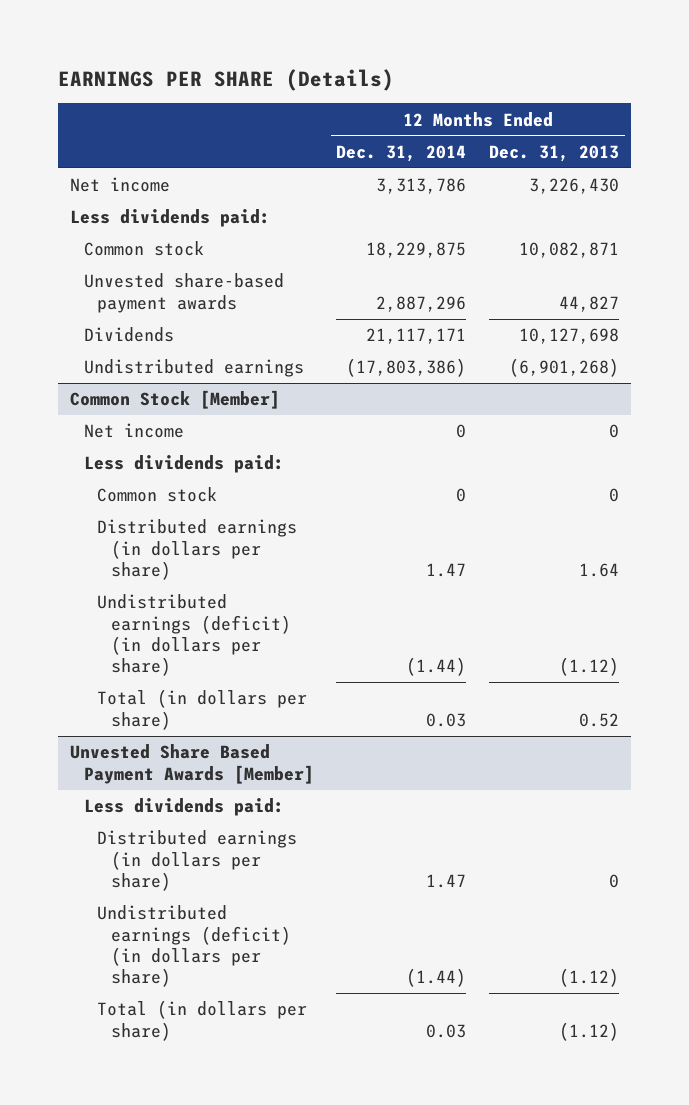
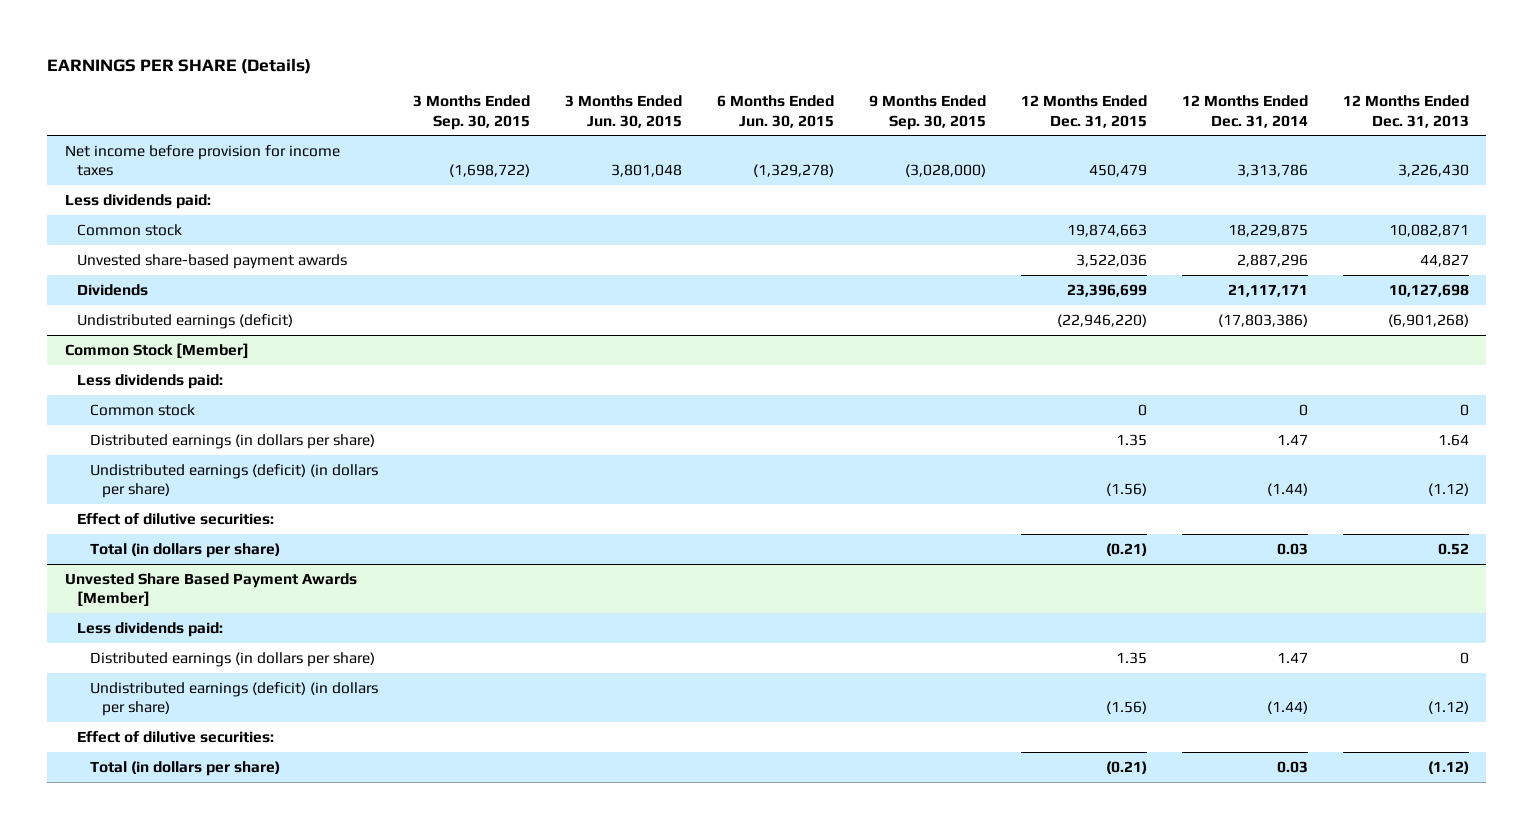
- | 12 Months Ended Dec. 31, 2014 | 12 Months Ended Dec. 31, 2013
+ | 3 Months Ended Sep. 30, 2015 | 3 Months Ended Jun. 30, 2015 | 6 Months Ended Jun. 30, 2015 | 9 Months Ended Sep. 30, 2015 | 12 Months Ended Dec. 31, 2015 | 12 Months Ended Dec. 31, 2014 | 12 Months Ended Dec. 31, 2013
- Net income | 3,313,786 | 3,226,430
+ Net income before provision for income taxes | (1,698,722) | 3,801,048 | (1,329,278) | (3,028,000) | 450,479 | 3,313,786 | 3,226,430
- Undistributed earnings | (17,803,386) | (6,901,268)
+ Undistributed earnings (deficit) | | | | | (22,946,220) | (17,803,386) | (6,901,268)
@ Common Stock [Member]
- Net income | 0 | 0
+ Effect of dilutive securities:
@ Unvested Share Based Payment Awards [Member]
+ Effect of dilutive securities:

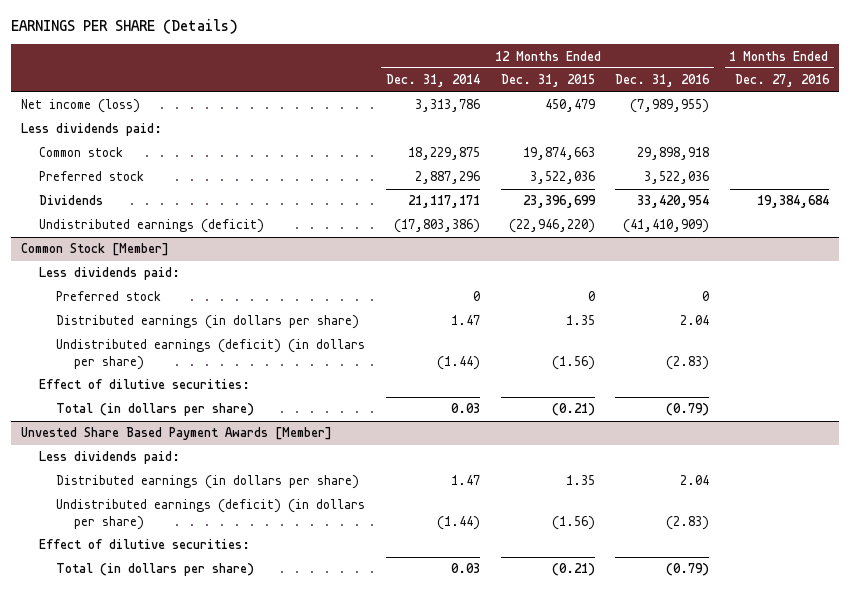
- | 3 Months Ended Sep. 30, 2015 | 3 Months Ended Jun. 30, 2015 | 6 Months Ended Jun. 30, 2015 | 9 Months Ended Sep. 30, 2015 | 12 Months Ended Dec. 31, 2015 | 12 Months Ended Dec. 31, 2014 | 12 Months Ended Dec. 31, 2013
+ | 12 Months Ended Dec. 31, 2014 | 12 Months Ended Dec. 31, 2015 | 12 Months Ended Dec. 31, 2016 | 1 Months Ended Dec. 27, 2016
- Net income before provision for income taxes | (1,698,722) | 3,801,048 | (1,329,278) | (3,028,000) | 450,479 | 3,313,786 | 3,226,430
+ Net income (loss) | 3,313,786 | 450,479 | (7,989,955) |
- Unvested share-based payment awards | | | | | 3,522,036 | 2,887,296 | 44,827
+ Preferred stock | 2,887,296 | 3,522,036 | 3,522,036 |
@ Common Stock [Member]
- Common stock | | | | | 0 | 0 | 0
+ Preferred stock | 0 | 0 | 0 |

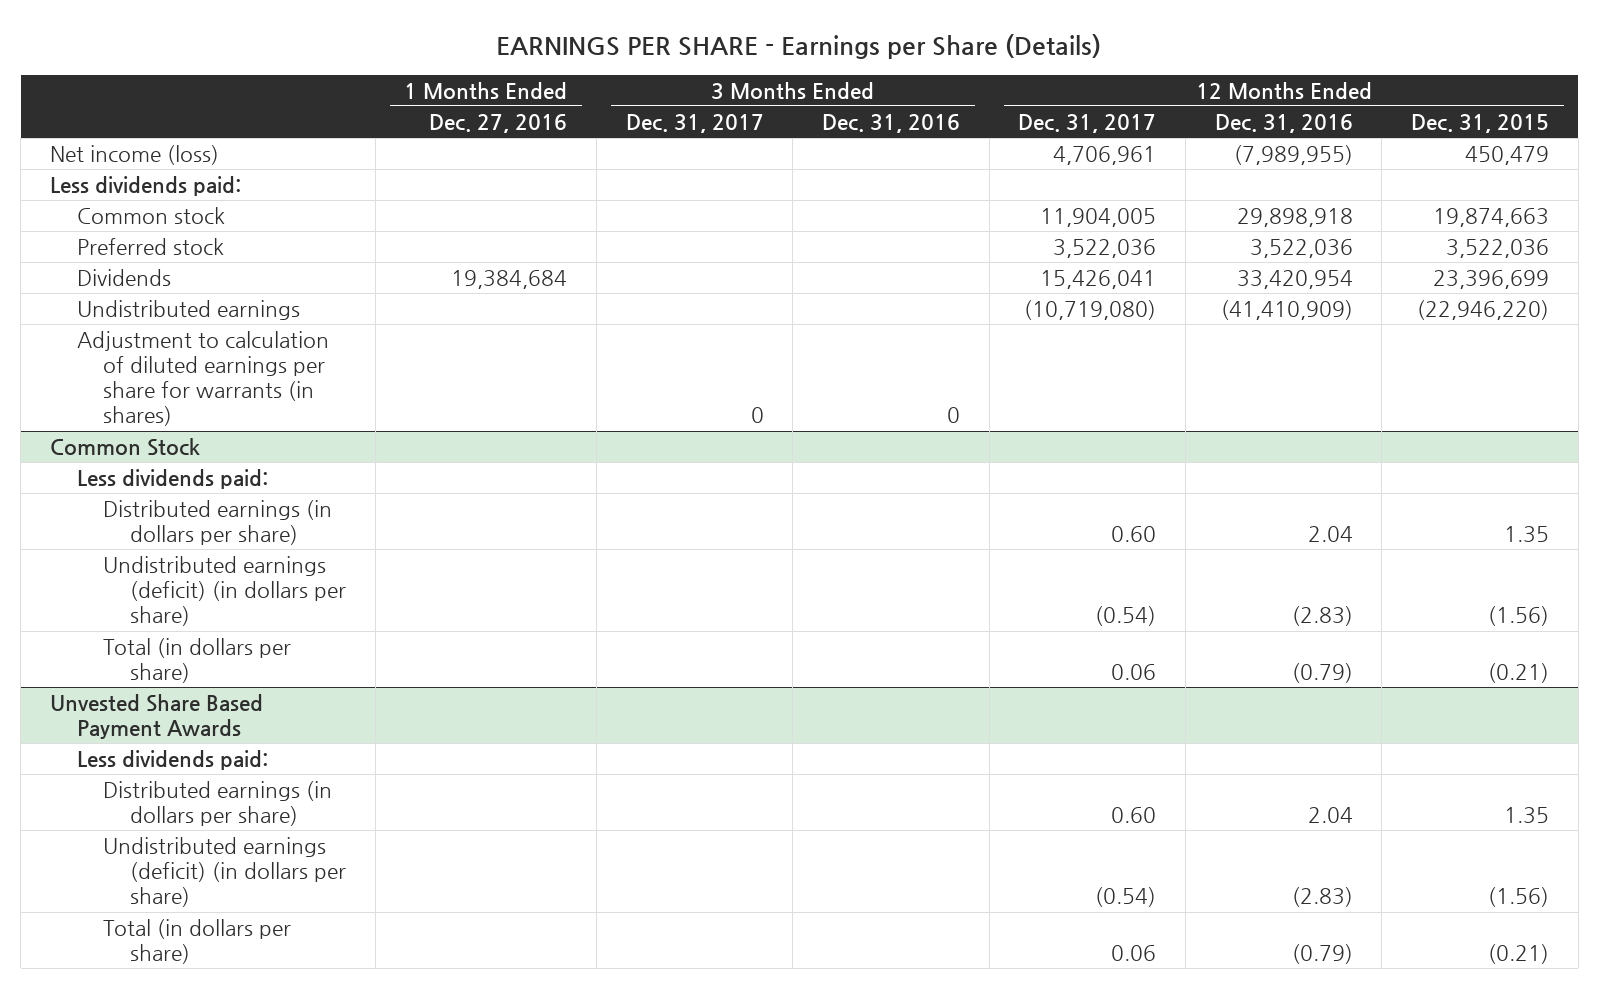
- EARNINGS PER SHARE (Details)
+ EARNINGS PER SHARE - Earnings per Share (Details)
- | 12 Months Ended Dec. 31, 2014 | 12 Months Ended Dec. 31, 2015 | 12 Months Ended Dec. 31, 2016 | 1 Months Ended Dec. 27, 2016
+ | 1 Months Ended Dec. 27, 2016 | 3 Months Ended Dec. 31, 2017 | 3 Months Ended Dec. 31, 2016 | 12 Months Ended Dec. 31, 2017 | 12 Months Ended Dec. 31, 2016 | 12 Months Ended Dec. 31, 2015
- Undistributed earnings (deficit) | (17,803,386) | (22,946,220) | (41,410,909) |
- Common Stock [Member]
+ Undistributed earnings | | | | (10,719,080) | (41,410,909) | (22,946,220)
+ Adjustment to calculation of diluted earnings per share for warrants (in shares) | | 0 | 0 | | |
+ Common Stock
- Preferred stock | 0 | 0 | 0 |
- Effect of dilutive securities:
- Unvested Share Based Payment Awards [Member]
+ Unvested Share Based Payment Awards
- Effect of dilutive securities:

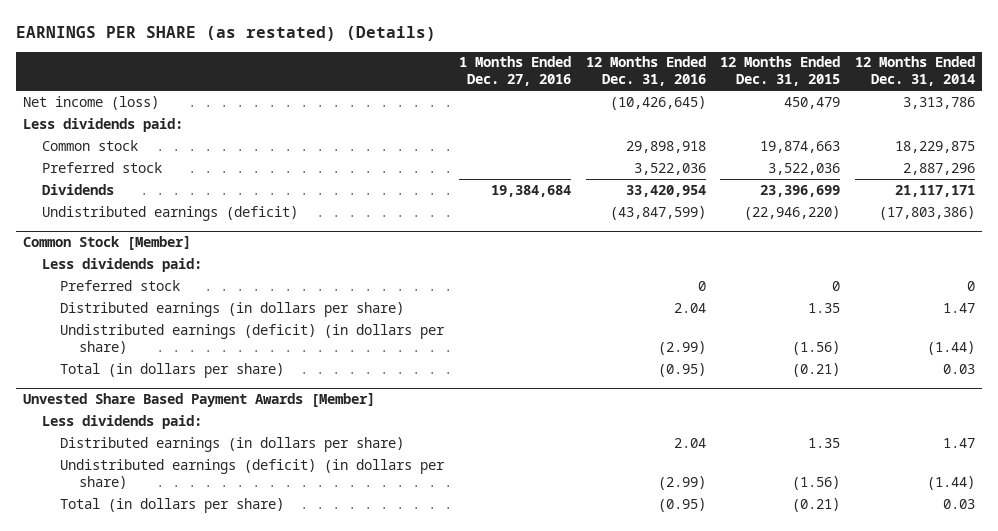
- EARNINGS PER SHARE - Earnings per Share (Details)
+ EARNINGS PER SHARE (as restated) (Details)
- | 1 Months Ended Dec. 27, 2016 | 3 Months Ended Dec. 31, 2017 | 3 Months Ended Dec. 31, 2016 | 12 Months Ended Dec. 31, 2017 | 12 Months Ended Dec. 31, 2016 | 12 Months Ended Dec. 31, 2015
+ | 1 Months Ended Dec. 27, 2016 | 12 Months Ended Dec. 31, 2016 | 12 Months Ended Dec. 31, 2015 | 12 Months Ended Dec. 31, 2014
- Net income (loss) | | | | 4,706,961 | (7,989,955) | 450,479
+ Net income (loss) | | (10,426,645) | 450,479 | 3,313,786
- Undistributed earnings | | | | (10,719,080) | (41,410,909) | (22,946,220)
- Adjustment to calculation of diluted earnings per share for warrants (in shares) | | 0 | 0 | | |
- Common Stock
+ Undistributed earnings (deficit) | | (43,847,599) | (22,946,220) | (17,803,386)
+ Common Stock [Member]
+ Preferred stock | | 0 | 0 | 0
- Undistributed earnings (deficit) (in dollars per share) | | | | (0.54) | (2.83) | (1.56)
- Total (in dollars per share) | | | | 0.06 | (0.79) | (0.21)
- Unvested Share Based Payment Awards
+ Undistributed earnings (deficit) (in dollars per share) | | (2.99) | (1.56) | (1.44)
+ Total (in dollars per share) | | (0.95) | (0.21) | 0.03
+ Unvested Share Based Payment Awards [Member]
- Undistributed earnings (deficit) (in dollars per share) | | | | (0.54) | (2.83) | (1.56)
- Total (in dollars per share) | | | | 0.06 | (0.79) | (0.21)
+ Undistributed earnings (deficit) (in dollars per share) | | (2.99) | (1.56) | (1.44)
+ Total (in dollars per share) | | (0.95) | (0.21) | 0.03

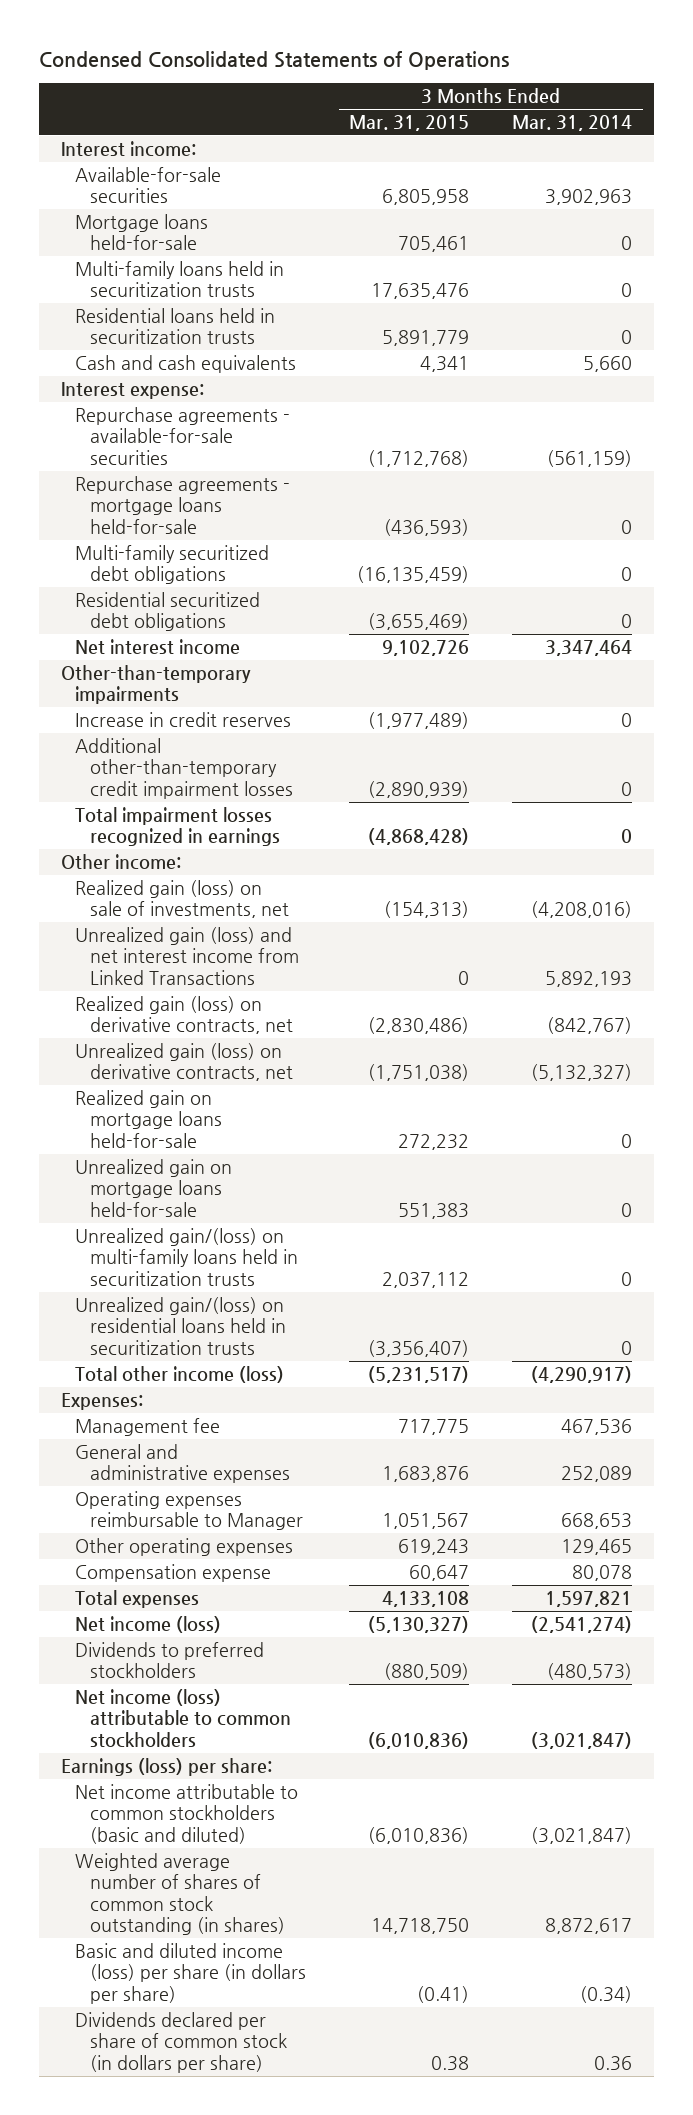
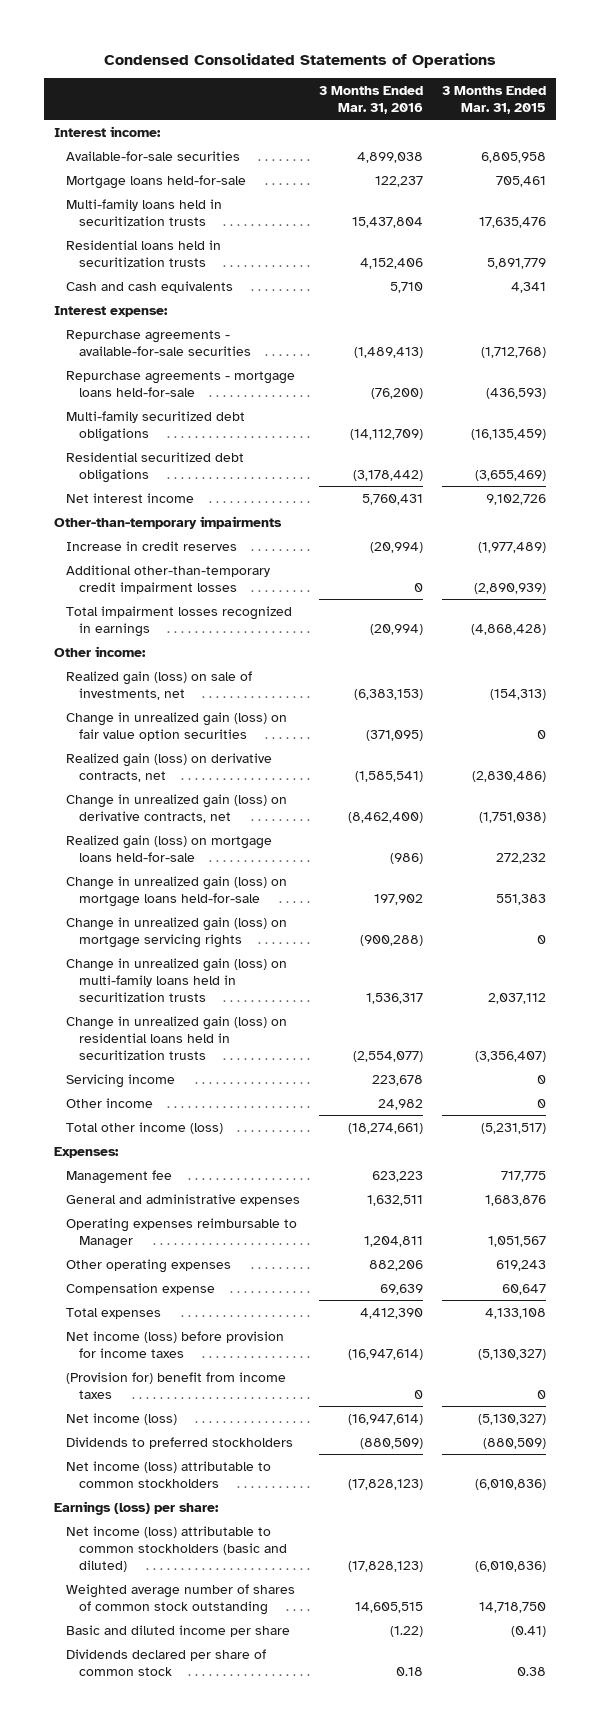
- | 3 Months Ended Mar. 31, 2015 | 3 Months Ended Mar. 31, 2014
+ | 3 Months Ended Mar. 31, 2016 | 3 Months Ended Mar. 31, 2015
- Unrealized gain (loss) and net interest income from Linked Transactions | 0 | 5,892,193
+ Change in unrealized gain (loss) on fair value option securities | (371,095) | 0
- Unrealized gain (loss) on derivative contracts, net | (1,751,038) | (5,132,327)
- Realized gain on mortgage loans held-for-sale | 272,232 | 0
- Unrealized gain on mortgage loans held-for-sale | 551,383 | 0
- Unrealized gain/(loss) on multi-family loans held in securitization trusts | 2,037,112 | 0
- Unrealized gain/(loss) on residential loans held in securitization trusts | (3,356,407) | 0
+ Change in unrealized gain (loss) on derivative contracts, net | (8,462,400) | (1,751,038)
+ Realized gain (loss) on mortgage loans held-for-sale | (986) | 272,232
+ Change in unrealized gain (loss) on mortgage loans held-for-sale | 197,902 | 551,383
+ Change in unrealized gain (loss) on mortgage servicing rights | (900,288) | 0
+ Change in unrealized gain (loss) on multi-family loans held in securitization trusts | 1,536,317 | 2,037,112
+ Change in unrealized gain (loss) on residential loans held in securitization trusts | (2,554,077) | (3,356,407)
+ Servicing income | 223,678 | 0
+ Other income | 24,982 | 0
+ Net income (loss) before provision for income taxes | (16,947,614) | (5,130,327)
+ (Provision for) benefit from income taxes | 0 | 0
- Net income attributable to common stockholders (basic and diluted) | (6,010,836) | (3,021,847)
- Weighted average number of shares of common stock outstanding (in shares) | 14,718,750 | 8,872,617
- Basic and diluted income (loss) per share (in dollars per share) | (0.41) | (0.34)
- Dividends declared per share of common stock (in dollars per share) | 0.38 | 0.36
+ Net income (loss) attributable to common stockholders (basic and diluted) | (17,828,123) | (6,010,836)
+ Weighted average number of shares of common stock outstanding | 14,605,515 | 14,718,750
+ Basic and diluted income per share | (1.22) | (0.41)
+ Dividends declared per share of common stock | 0.18 | 0.38

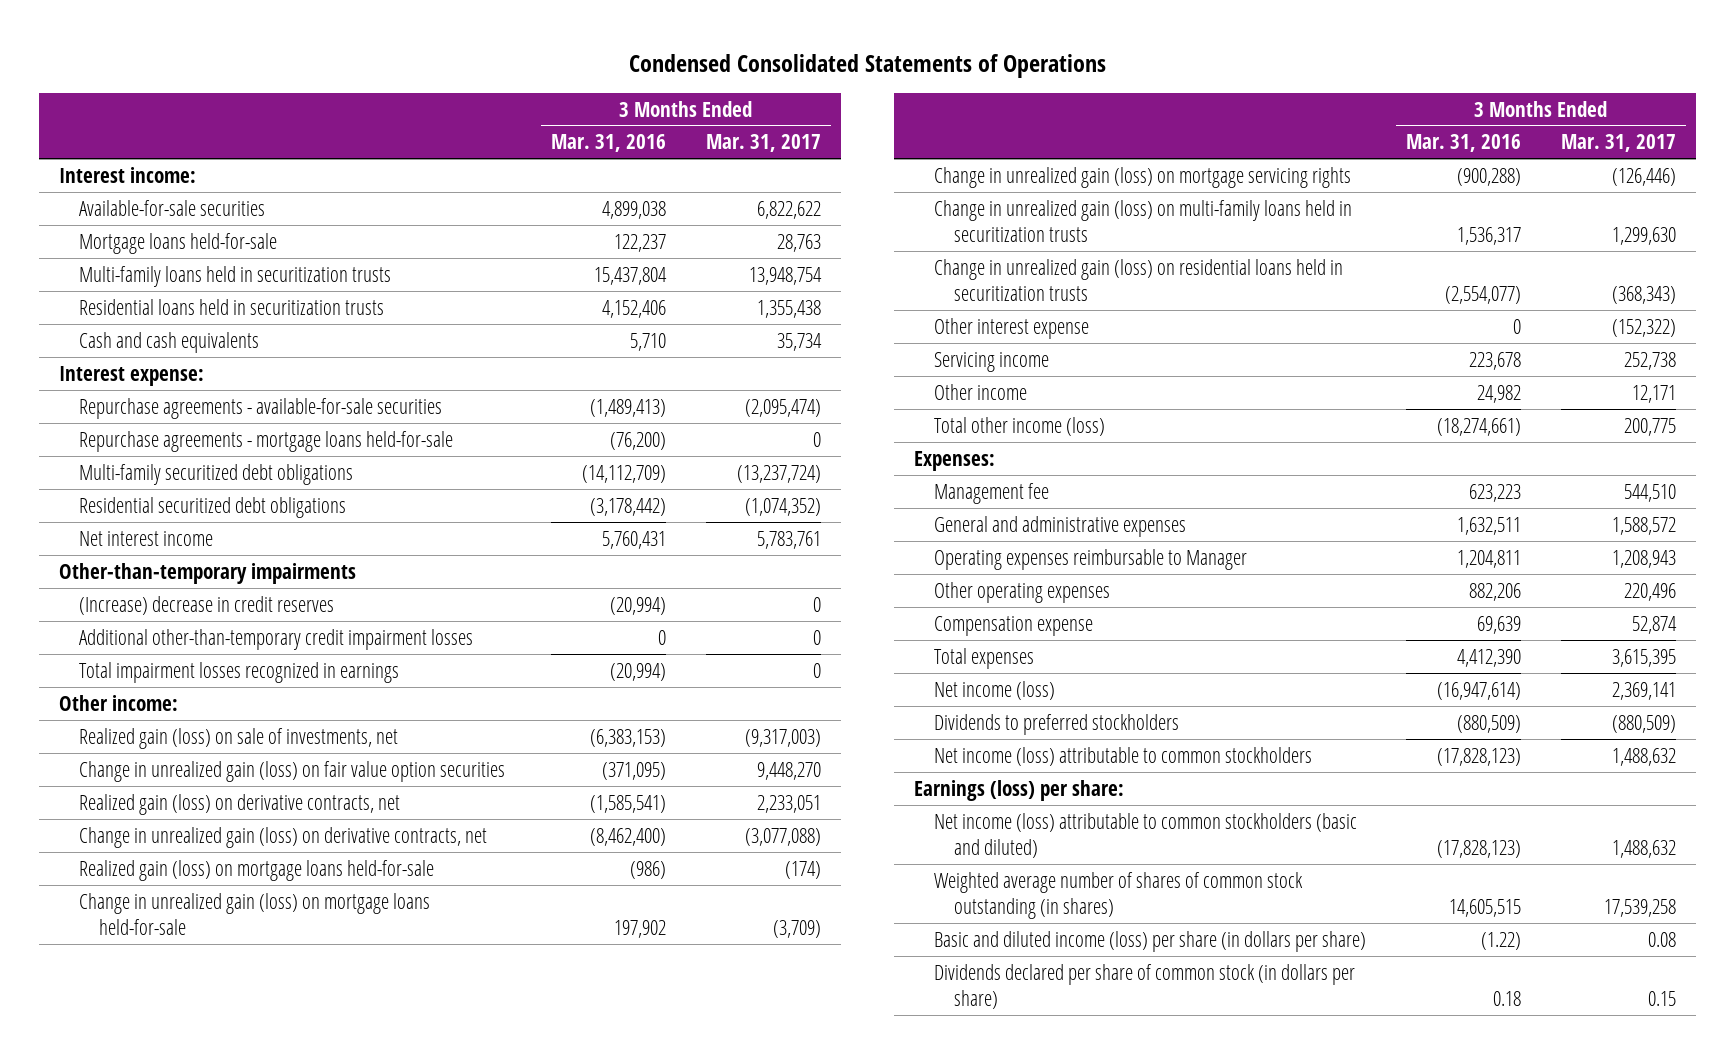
- | 3 Months Ended Mar. 31, 2016 | 3 Months Ended Mar. 31, 2015
+ | 3 Months Ended Mar. 31, 2016 | 3 Months Ended Mar. 31, 2017
- Increase in credit reserves | (20,994) | (1,977,489)
+ (Increase) decrease in credit reserves | (20,994) | 0
+ Other interest expense | 0 | (152,322)
- Net income (loss) before provision for income taxes | (16,947,614) | (5,130,327)
- (Provision for) benefit from income taxes | 0 | 0
- Weighted average number of shares of common stock outstanding | 14,605,515 | 14,718,750
- Basic and diluted income per share | (1.22) | (0.41)
- Dividends declared per share of common stock | 0.18 | 0.38
+ Weighted average number of shares of common stock outstanding (in shares) | 14,605,515 | 17,539,258
+ Basic and diluted income (loss) per share (in dollars per share) | (1.22) | 0.08
+ Dividends declared per share of common stock (in dollars per share) | 0.18 | 0.15

